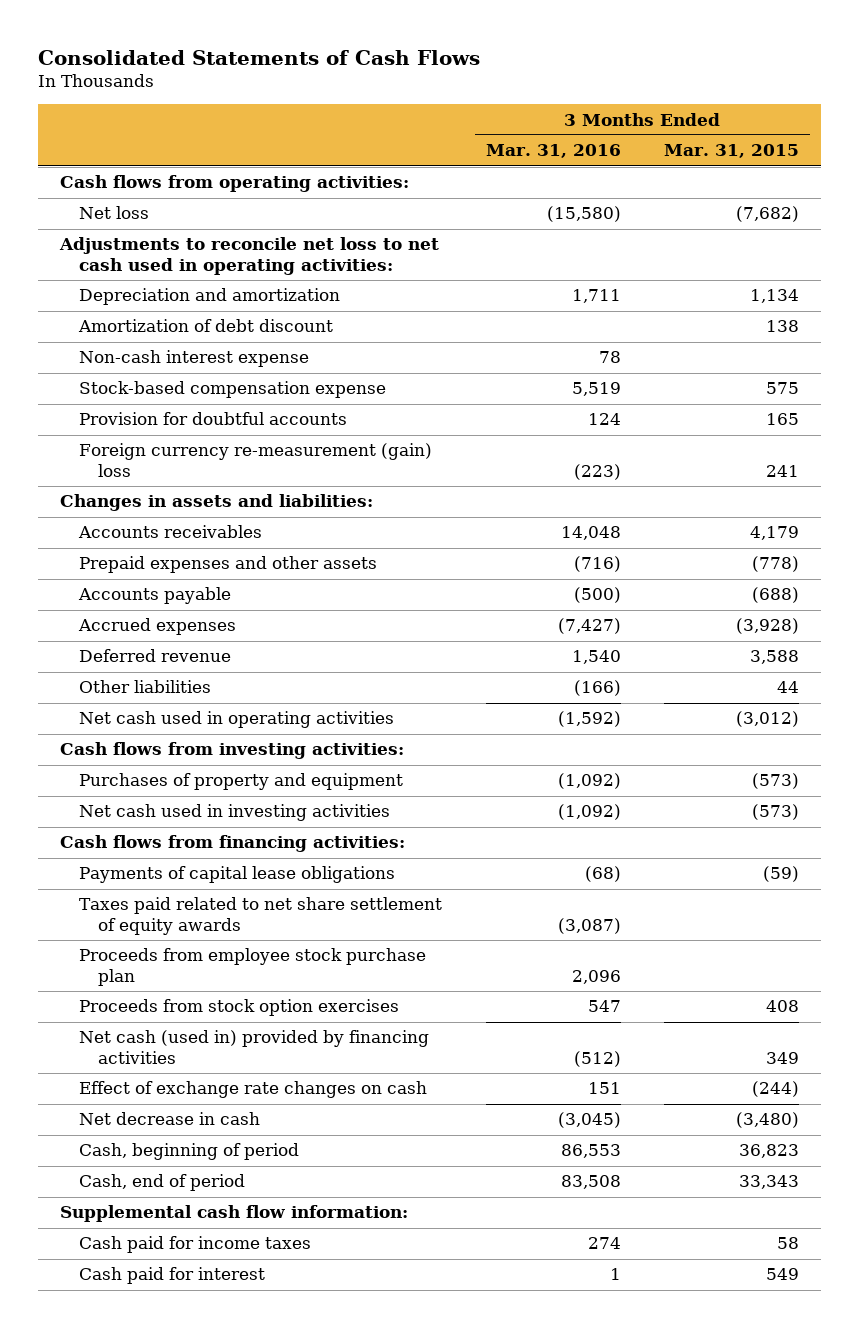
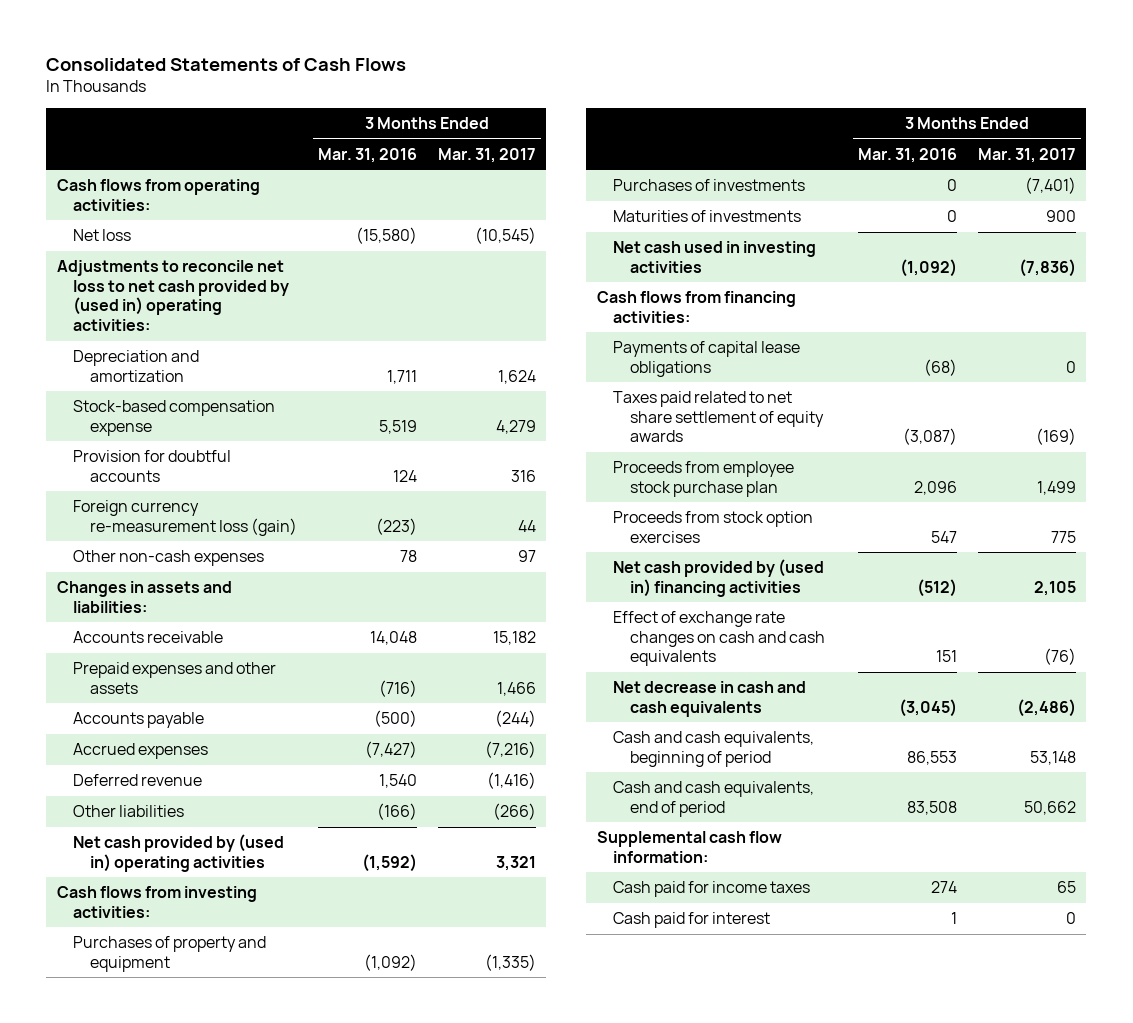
- | 3 Months Ended Mar. 31, 2016 | 3 Months Ended Mar. 31, 2015
+ | 3 Months Ended Mar. 31, 2016 | 3 Months Ended Mar. 31, 2017
- Adjustments to reconcile net loss to net cash used in operating activities:
+ Adjustments to reconcile net loss to net cash provided by (used in) operating activities:
- Amortization of debt discount | | 138
- Non-cash interest expense | 78 |
- Foreign currency re-measurement (gain) loss | (223) | 241
+ Foreign currency re-measurement loss (gain) | (223) | 44
+ Other non-cash expenses | 78 | 97
- Accounts receivables | 14,048 | 4,179
+ Accounts receivable | 14,048 | 15,182
- Net cash used in operating activities | (1,592) | (3,012)
+ Net cash provided by (used in) operating activities | (1,592) | 3,321
+ Purchases of investments | 0 | (7,401)
+ Maturities of investments | 0 | 900
- Net cash (used in) provided by financing activities | (512) | 349
- Effect of exchange rate changes on cash | 151 | (244)
- Net decrease in cash | (3,045) | (3,480)
- Cash, beginning of period | 86,553 | 36,823
- Cash, end of period | 83,508 | 33,343
+ Net cash provided by (used in) financing activities | (512) | 2,105
+ Effect of exchange rate changes on cash and cash equivalents | 151 | (76)
+ Net decrease in cash and cash equivalents | (3,045) | (2,486)
+ Cash and cash equivalents, beginning of period | 86,553 | 53,148
+ Cash and cash equivalents, end of period | 83,508 | 50,662

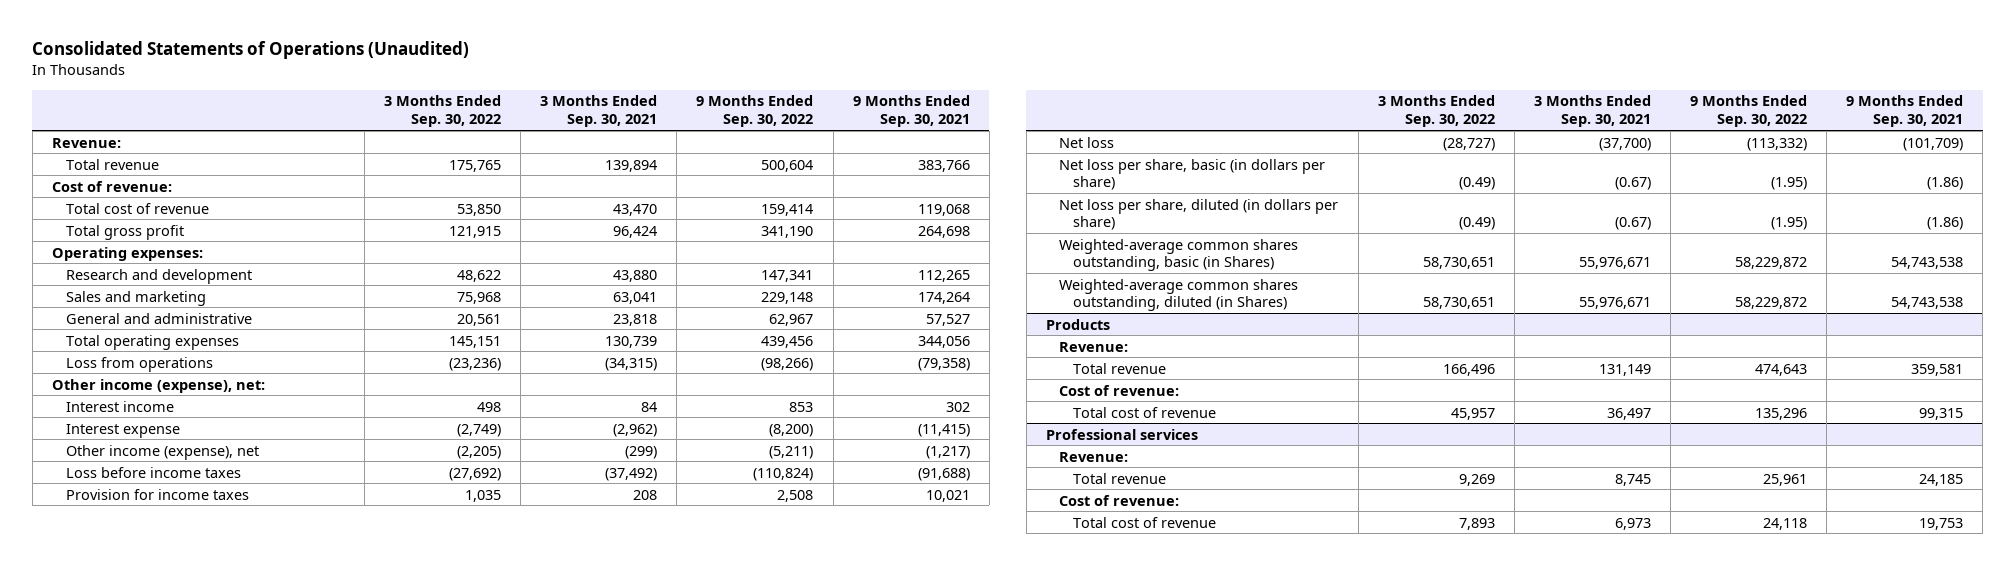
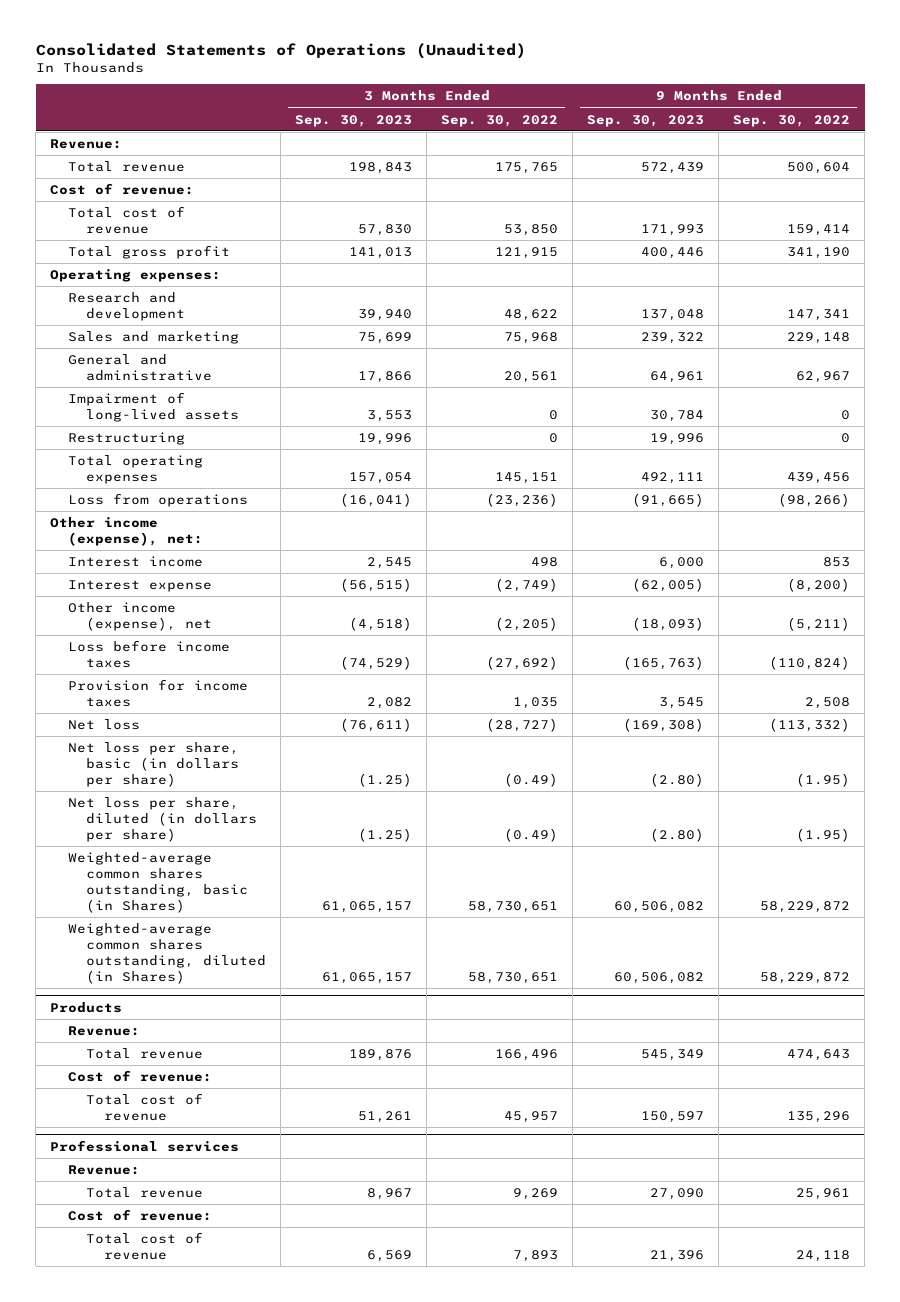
- | 3 Months Ended Sep. 30, 2022 | 3 Months Ended Sep. 30, 2021 | 9 Months Ended Sep. 30, 2022 | 9 Months Ended Sep. 30, 2021
+ | 3 Months Ended Sep. 30, 2023 | 3 Months Ended Sep. 30, 2022 | 9 Months Ended Sep. 30, 2023 | 9 Months Ended Sep. 30, 2022
+ Impairment of long-lived assets | 3,553 | 0 | 30,784 | 0
+ Restructuring | 19,996 | 0 | 19,996 | 0

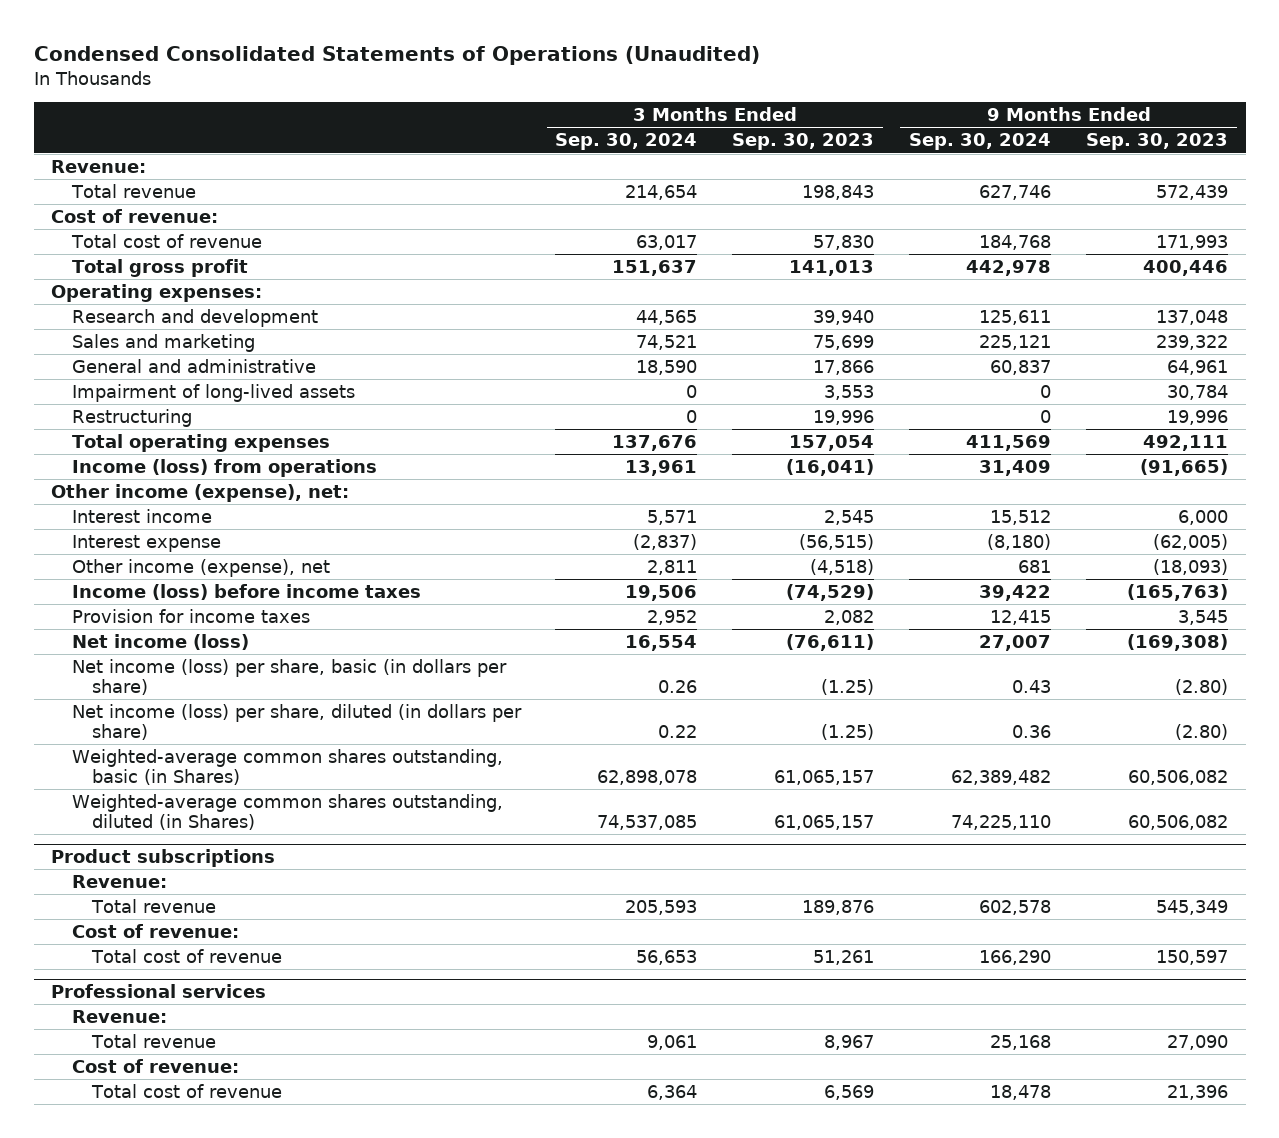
- Consolidated Statements of Operations (Unaudited)
+ Condensed Consolidated Statements of Operations (Unaudited)
- | 3 Months Ended Sep. 30, 2023 | 3 Months Ended Sep. 30, 2022 | 9 Months Ended Sep. 30, 2023 | 9 Months Ended Sep. 30, 2022
+ | 3 Months Ended Sep. 30, 2024 | 3 Months Ended Sep. 30, 2023 | 9 Months Ended Sep. 30, 2024 | 9 Months Ended Sep. 30, 2023
- Loss from operations | (16,041) | (23,236) | (91,665) | (98,266)
+ Income (loss) from operations | 13,961 | (16,041) | 31,409 | (91,665)
- Loss before income taxes | (74,529) | (27,692) | (165,763) | (110,824)
+ Income (loss) before income taxes | 19,506 | (74,529) | 39,422 | (165,763)
- Net loss | (76,611) | (28,727) | (169,308) | (113,332)
- Net loss per share, basic (in dollars per share) | (1.25) | (0.49) | (2.80) | (1.95)
- Net loss per share, diluted (in dollars per share) | (1.25) | (0.49) | (2.80) | (1.95)
+ Net income (loss) | 16,554 | (76,611) | 27,007 | (169,308)
+ Net income (loss) per share, basic (in dollars per share) | 0.26 | (1.25) | 0.43 | (2.80)
+ Net income (loss) per share, diluted (in dollars per share) | 0.22 | (1.25) | 0.36 | (2.80)
- Products
+ Product subscriptions

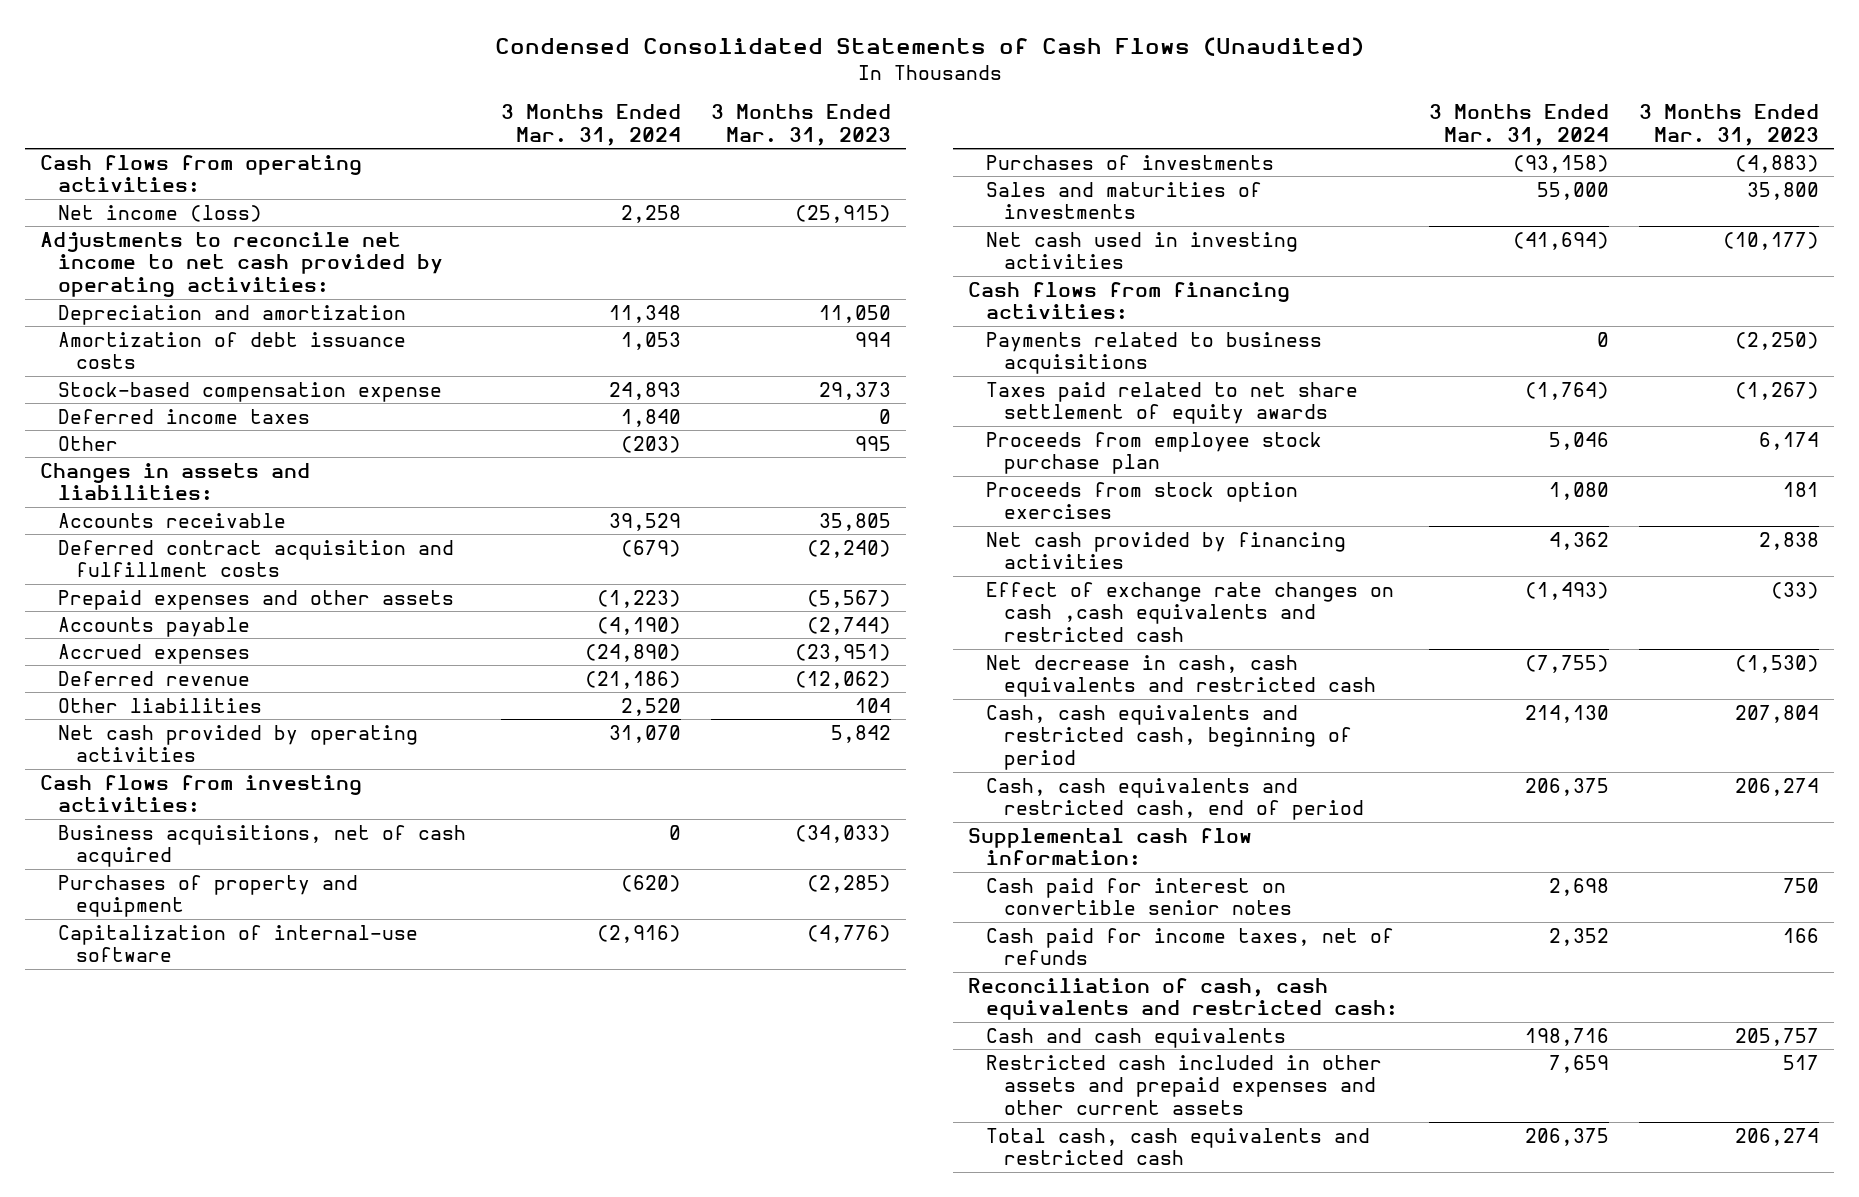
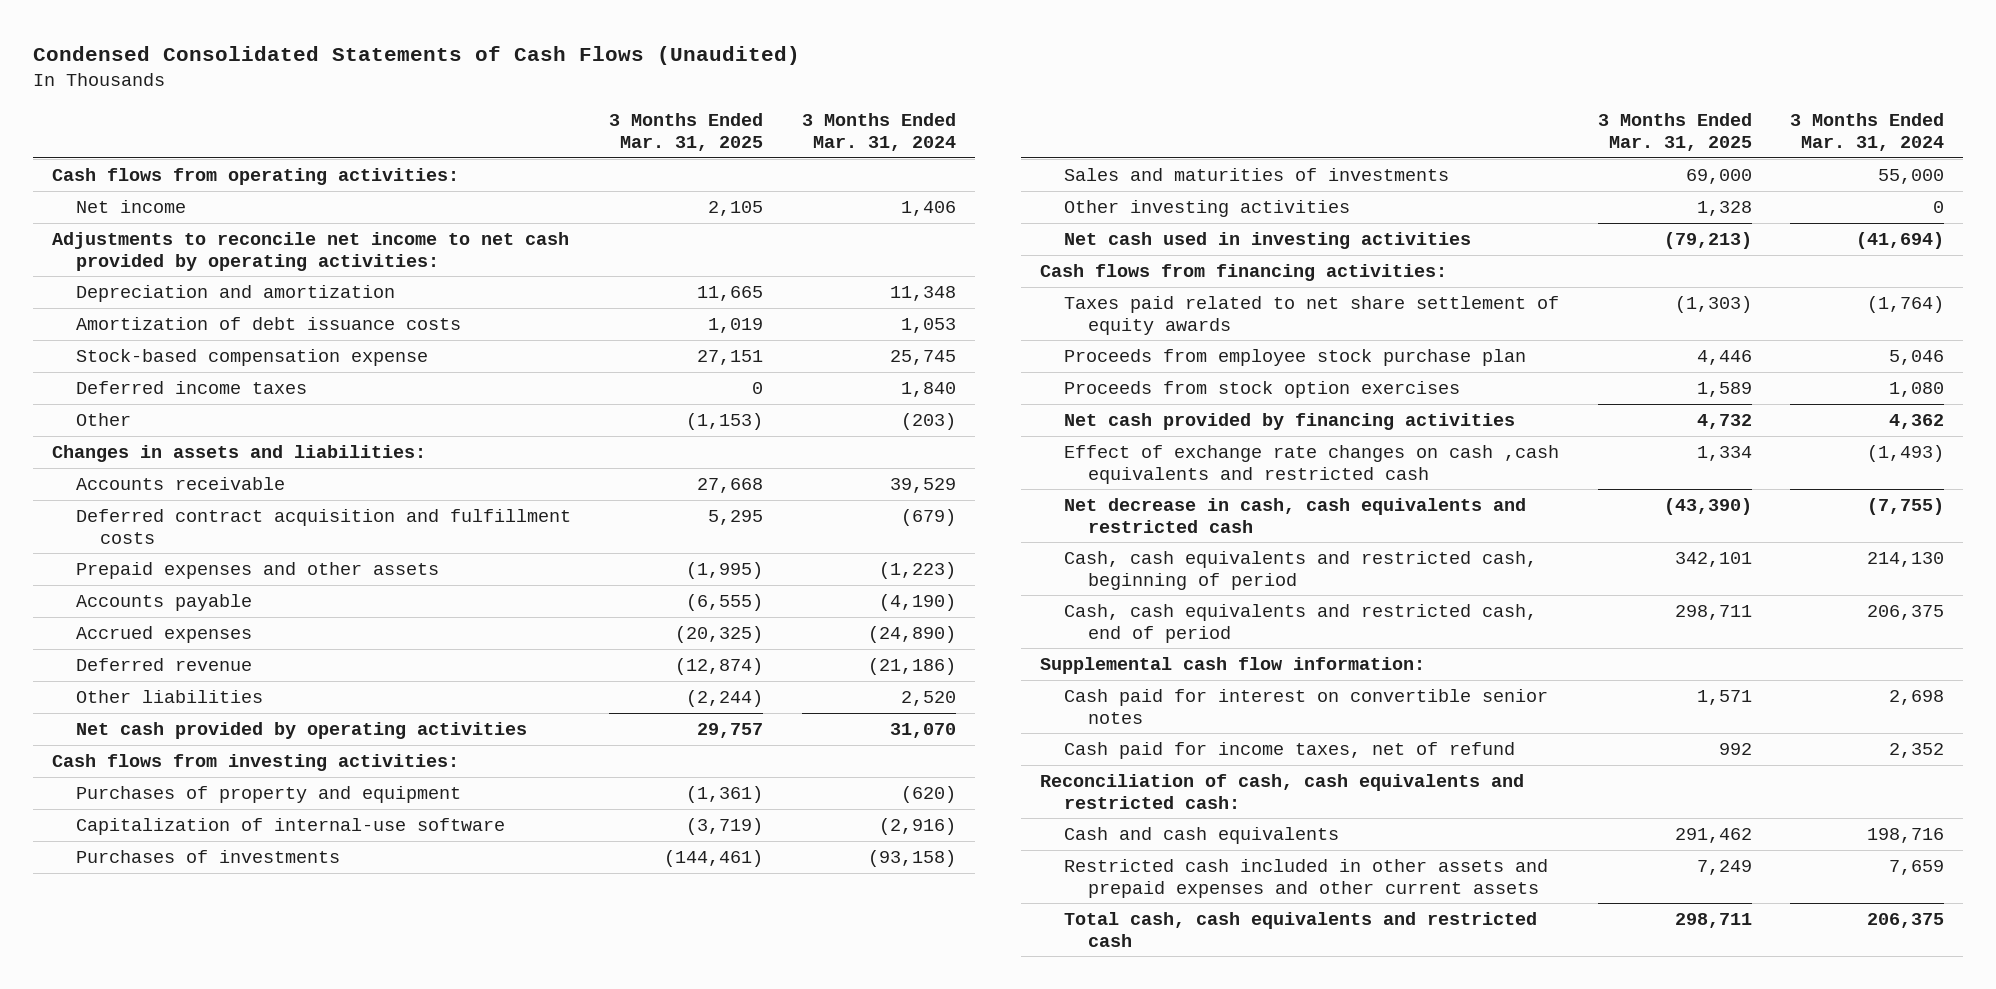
- | 3 Months Ended Mar. 31, 2024 | 3 Months Ended Mar. 31, 2023
+ | 3 Months Ended Mar. 31, 2025 | 3 Months Ended Mar. 31, 2024
- Net income (loss) | 2,258 | (25,915)
+ Net income | 2,105 | 1,406
- Stock-based compensation expense | 24,893 | 29,373
+ Stock-based compensation expense | 27,151 | 25,745
- Business acquisitions, net of cash acquired | 0 | (34,033)
+ Other investing activities | 1,328 | 0
- Payments related to business acquisitions | 0 | (2,250)
- Cash paid for income taxes, net of refunds | 2,352 | 166
+ Cash paid for income taxes, net of refund | 992 | 2,352

